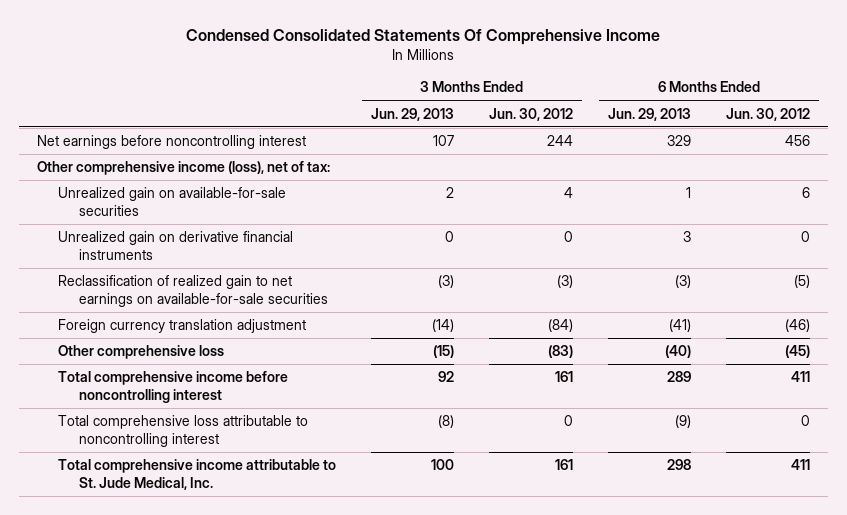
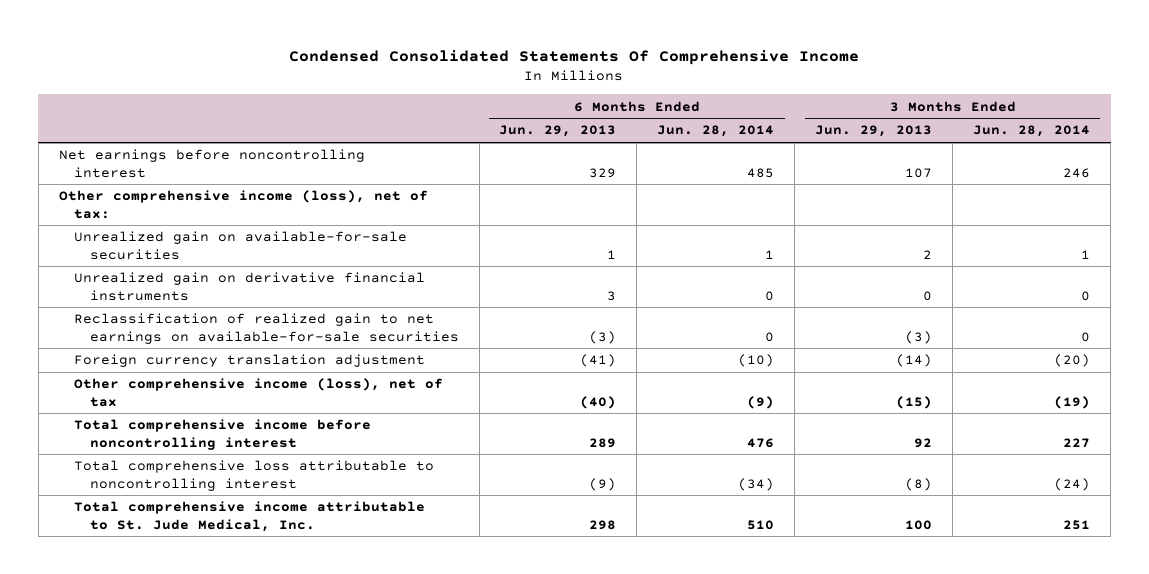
- | 3 Months Ended Jun. 29, 2013 | 3 Months Ended Jun. 30, 2012 | 6 Months Ended Jun. 29, 2013 | 6 Months Ended Jun. 30, 2012
+ | 6 Months Ended Jun. 29, 2013 | 6 Months Ended Jun. 28, 2014 | 3 Months Ended Jun. 29, 2013 | 3 Months Ended Jun. 28, 2014
- Other comprehensive loss | (15) | (83) | (40) | (45)
+ Other comprehensive income (loss), net of tax | (40) | (9) | (15) | (19)

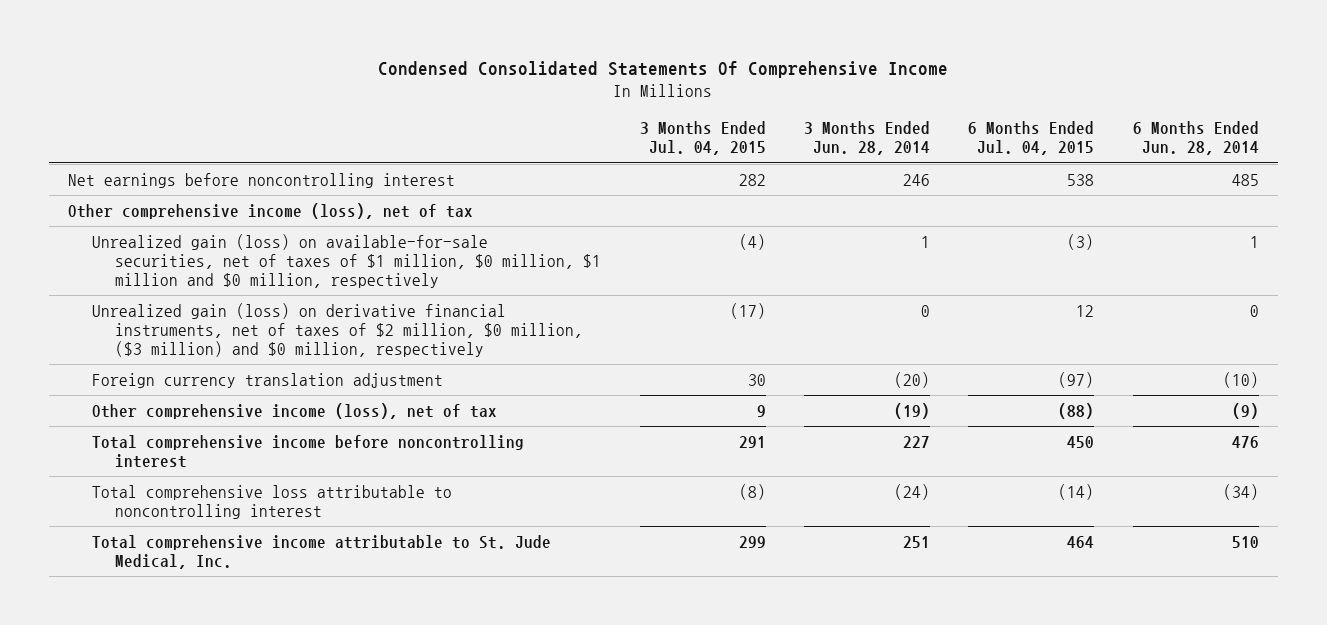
- | 6 Months Ended Jun. 29, 2013 | 6 Months Ended Jun. 28, 2014 | 3 Months Ended Jun. 29, 2013 | 3 Months Ended Jun. 28, 2014
+ | 3 Months Ended Jul. 04, 2015 | 3 Months Ended Jun. 28, 2014 | 6 Months Ended Jul. 04, 2015 | 6 Months Ended Jun. 28, 2014
- Other comprehensive income (loss), net of tax:
- Unrealized gain on available-for-sale securities | 1 | 1 | 2 | 1
- Unrealized gain on derivative financial instruments | 3 | 0 | 0 | 0
- Reclassification of realized gain to net earnings on available-for-sale securities | (3) | 0 | (3) | 0
+ Other comprehensive income (loss), net of tax
+ Unrealized gain (loss) on available-for-sale securities, net of taxes of $1 million, $0 million, $1 million and $0 million, respectively | (4) | 1 | (3) | 1
+ Unrealized gain (loss) on derivative financial instruments, net of taxes of $2 million, $0 million, ($3 million) and $0 million, respectively | (17) | 0 | 12 | 0

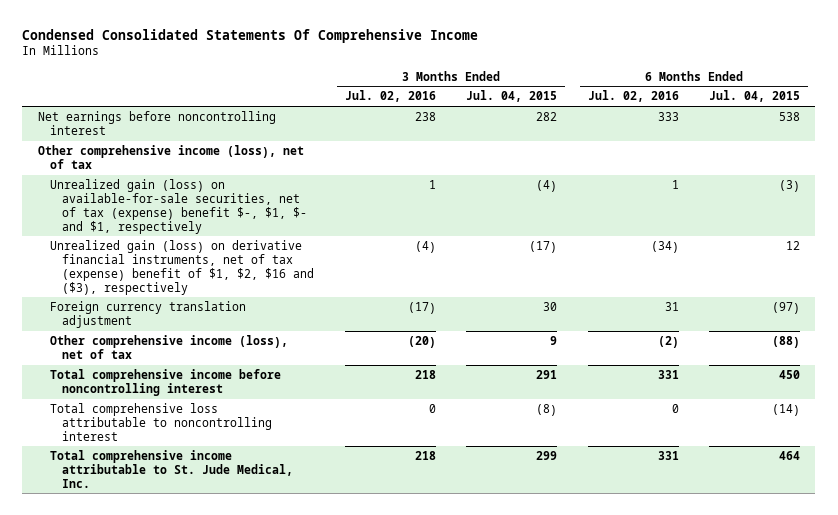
- | 3 Months Ended Jul. 04, 2015 | 3 Months Ended Jun. 28, 2014 | 6 Months Ended Jul. 04, 2015 | 6 Months Ended Jun. 28, 2014
+ | 3 Months Ended Jul. 02, 2016 | 3 Months Ended Jul. 04, 2015 | 6 Months Ended Jul. 02, 2016 | 6 Months Ended Jul. 04, 2015
- Unrealized gain (loss) on available-for-sale securities, net of taxes of $1 million, $0 million, $1 million and $0 million, respectively | (4) | 1 | (3) | 1
- Unrealized gain (loss) on derivative financial instruments, net of taxes of $2 million, $0 million, ($3 million) and $0 million, respectively | (17) | 0 | 12 | 0
+ Unrealized gain (loss) on available-for-sale securities, net of tax (expense) benefit $-, $1, $- and $1, respectively | 1 | (4) | 1 | (3)
+ Unrealized gain (loss) on derivative financial instruments, net of tax (expense) benefit of $1, $2, $16 and ($3), respectively | (4) | (17) | (34) | 12

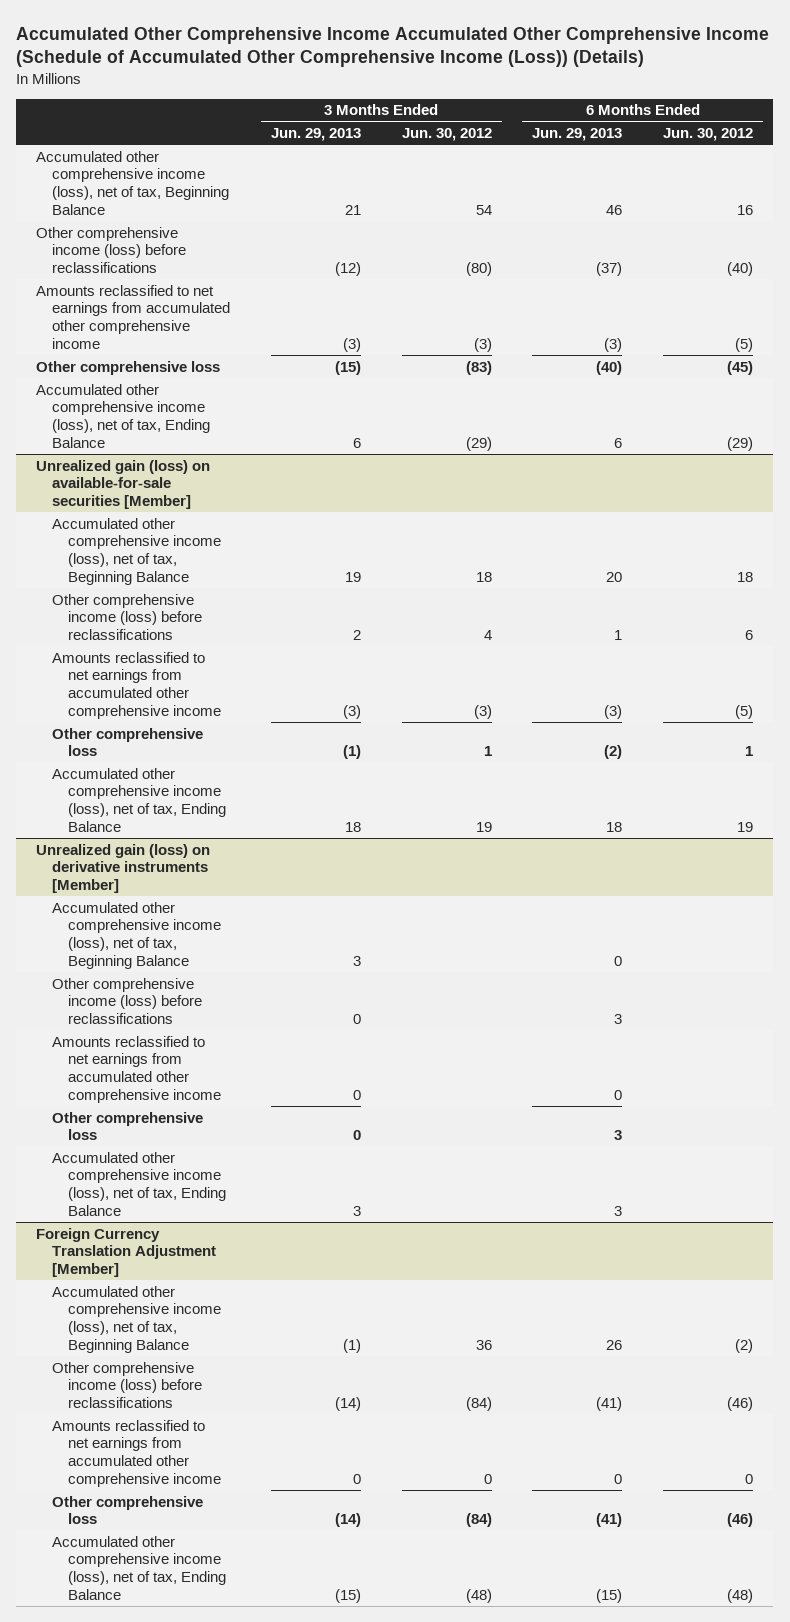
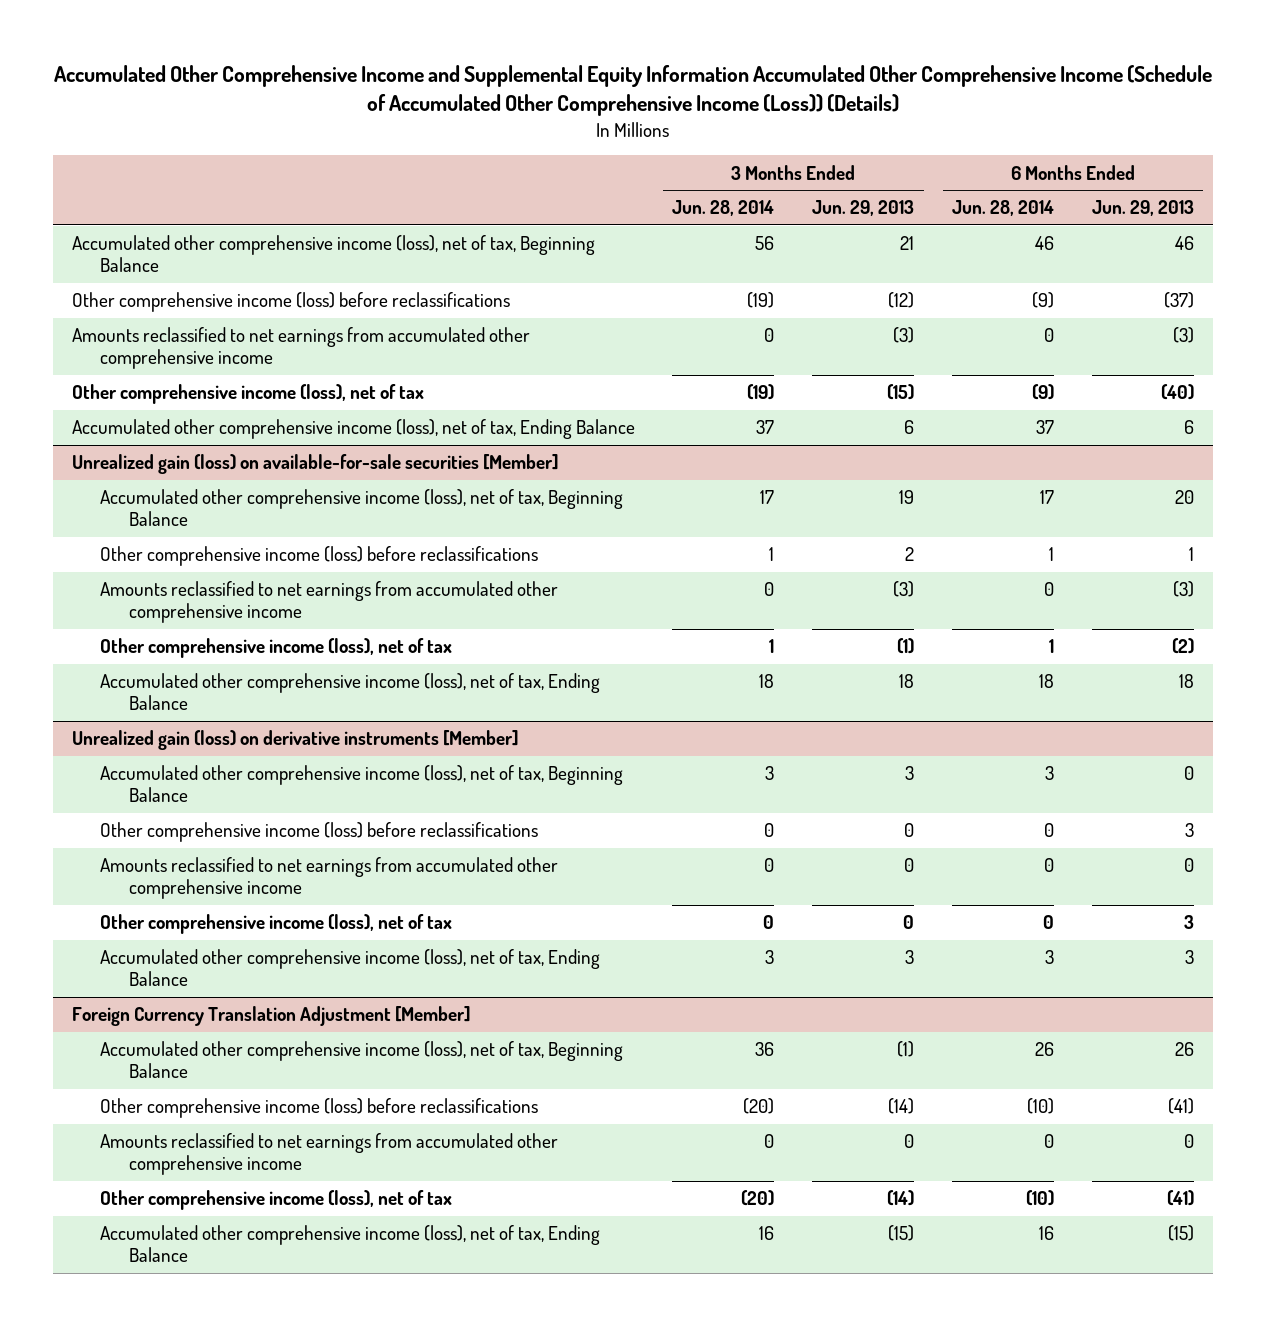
- Accumulated Other Comprehensive Income Accumulated Other Comprehensive Income (Schedule of Accumulated Other Comprehensive Income (Loss)) (Details)
+ Accumulated Other Comprehensive Income and Supplemental Equity Information Accumulated Other Comprehensive Income (Schedule of Accumulated Other Comprehensive Income (Loss)) (Details)
- | 3 Months Ended Jun. 29, 2013 | 3 Months Ended Jun. 30, 2012 | 6 Months Ended Jun. 29, 2013 | 6 Months Ended Jun. 30, 2012
+ | 3 Months Ended Jun. 28, 2014 | 3 Months Ended Jun. 29, 2013 | 6 Months Ended Jun. 28, 2014 | 6 Months Ended Jun. 29, 2013
- Other comprehensive loss | (15) | (83) | (40) | (45)
+ Other comprehensive income (loss), net of tax | (19) | (15) | (9) | (40)
@ Unrealized gain (loss) on available-for-sale securities [Member]
- Other comprehensive loss | (1) | 1 | (2) | 1
+ Other comprehensive income (loss), net of tax | 1 | (1) | 1 | (2)
@ Unrealized gain (loss) on derivative instruments [Member]
- Other comprehensive loss | 0 | | 3 |
+ Other comprehensive income (loss), net of tax | 0 | 0 | 0 | 3
@ Foreign Currency Translation Adjustment [Member]
- Other comprehensive loss | (14) | (84) | (41) | (46)
+ Other comprehensive income (loss), net of tax | (20) | (14) | (10) | (41)

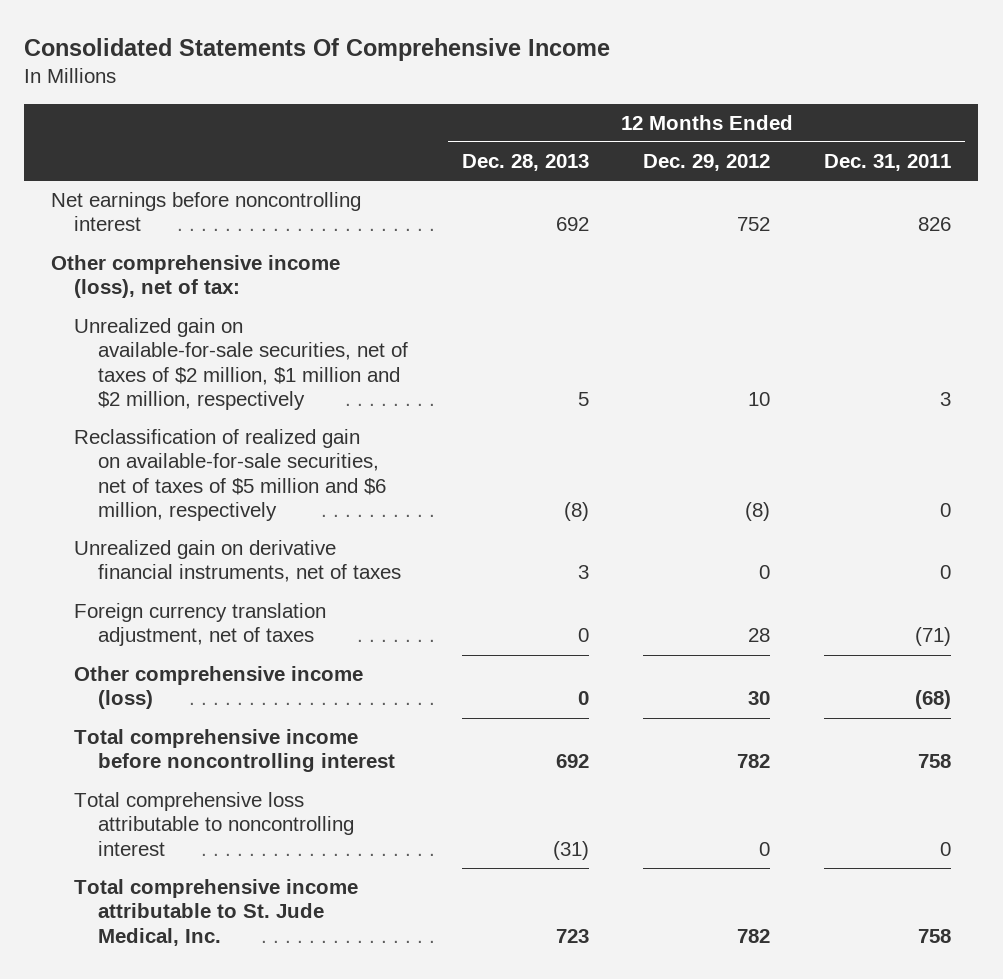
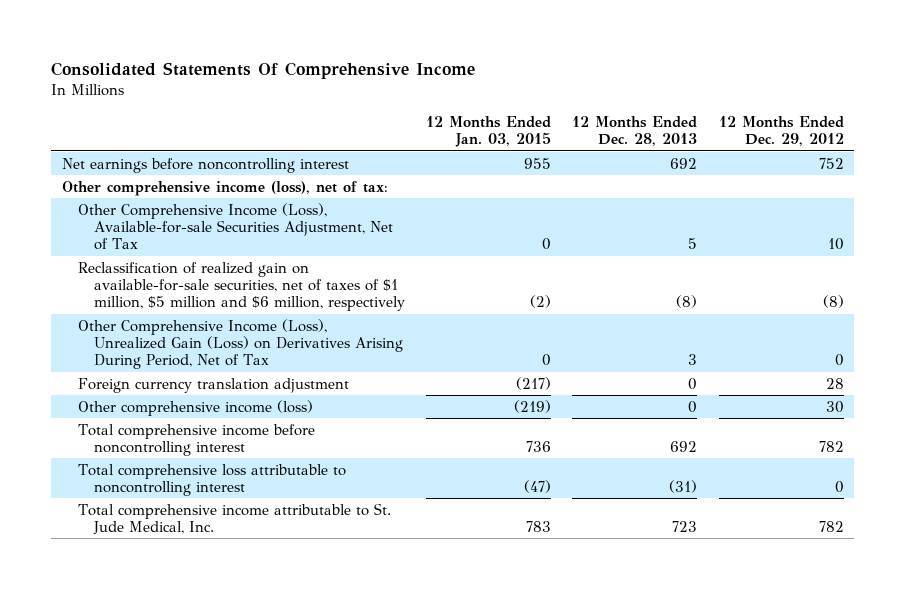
- | 12 Months Ended Dec. 28, 2013 | 12 Months Ended Dec. 29, 2012 | 12 Months Ended Dec. 31, 2011
+ | 12 Months Ended Jan. 03, 2015 | 12 Months Ended Dec. 28, 2013 | 12 Months Ended Dec. 29, 2012
- Unrealized gain on available-for-sale securities, net of taxes of $2 million, $1 million and $2 million, respectively | 5 | 10 | 3
- Reclassification of realized gain on available-for-sale securities, net of taxes of $5 million and $6 million, respectively | (8) | (8) | 0
- Unrealized gain on derivative financial instruments, net of taxes | 3 | 0 | 0
- Foreign currency translation adjustment, net of taxes | 0 | 28 | (71)
+ Other Comprehensive Income (Loss), Available-for-sale Securities Adjustment, Net of Tax | 0 | 5 | 10
+ Reclassification of realized gain on available-for-sale securities, net of taxes of $1 million, $5 million and $6 million, respectively | (2) | (8) | (8)
+ Other Comprehensive Income (Loss), Unrealized Gain (Loss) on Derivatives Arising During Period, Net of Tax | 0 | 3 | 0
+ Foreign currency translation adjustment | (217) | 0 | 28

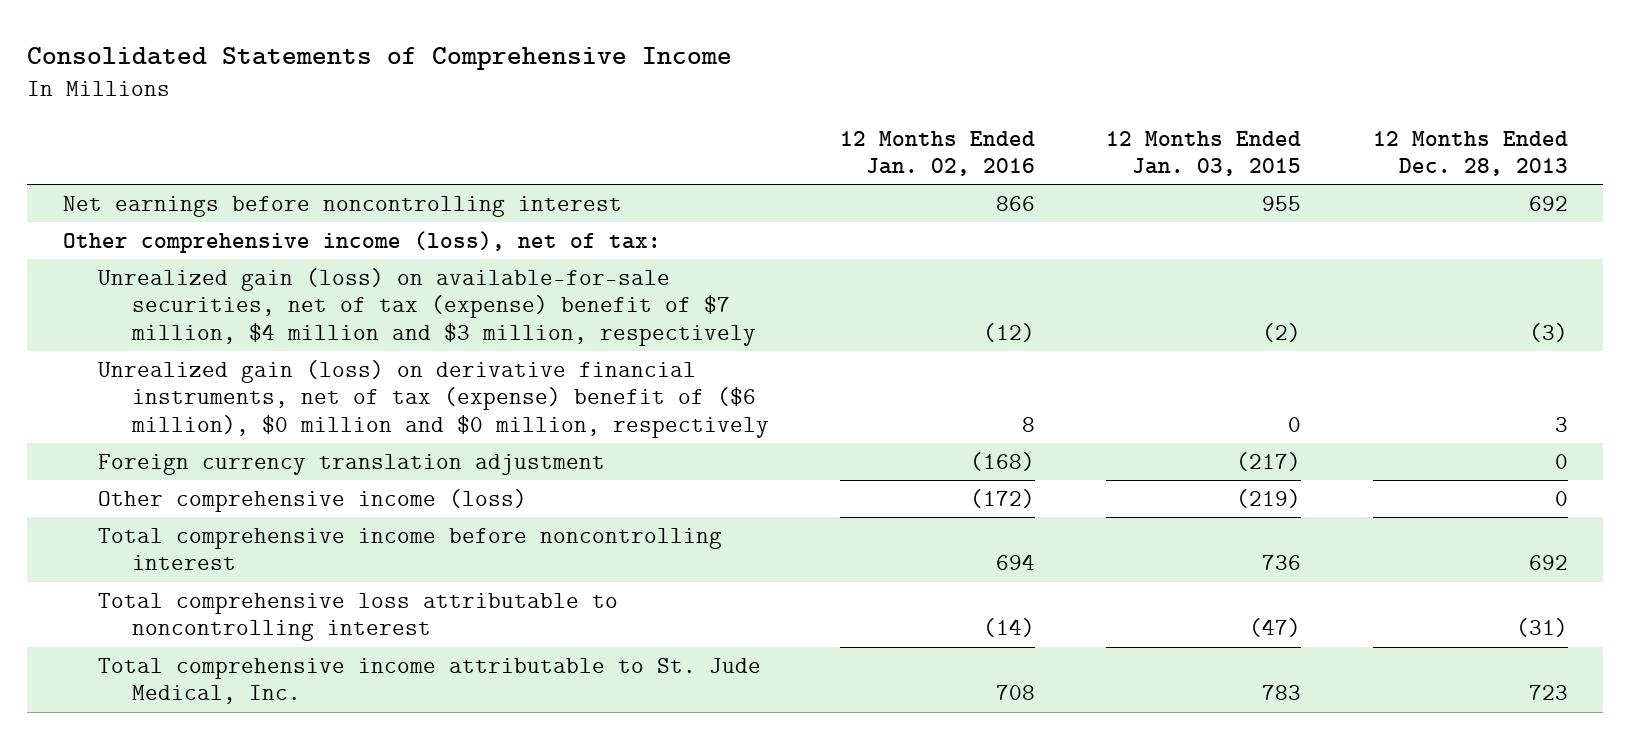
- Consolidated Statements Of Comprehensive Income
+ Consolidated Statements of Comprehensive Income
- | 12 Months Ended Jan. 03, 2015 | 12 Months Ended Dec. 28, 2013 | 12 Months Ended Dec. 29, 2012
+ | 12 Months Ended Jan. 02, 2016 | 12 Months Ended Jan. 03, 2015 | 12 Months Ended Dec. 28, 2013
- Other Comprehensive Income (Loss), Available-for-sale Securities Adjustment, Net of Tax | 0 | 5 | 10
- Reclassification of realized gain on available-for-sale securities, net of taxes of $1 million, $5 million and $6 million, respectively | (2) | (8) | (8)
- Other Comprehensive Income (Loss), Unrealized Gain (Loss) on Derivatives Arising During Period, Net of Tax | 0 | 3 | 0
+ Unrealized gain (loss) on available-for-sale securities, net of tax (expense) benefit of $7 million, $4 million and $3 million, respectively | (12) | (2) | (3)
+ Unrealized gain (loss) on derivative financial instruments, net of tax (expense) benefit of ($6 million), $0 million and $0 million, respectively | 8 | 0 | 3

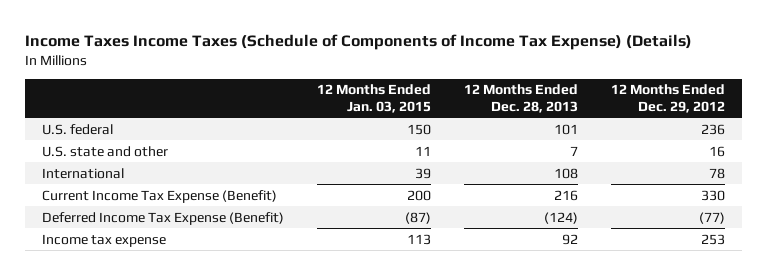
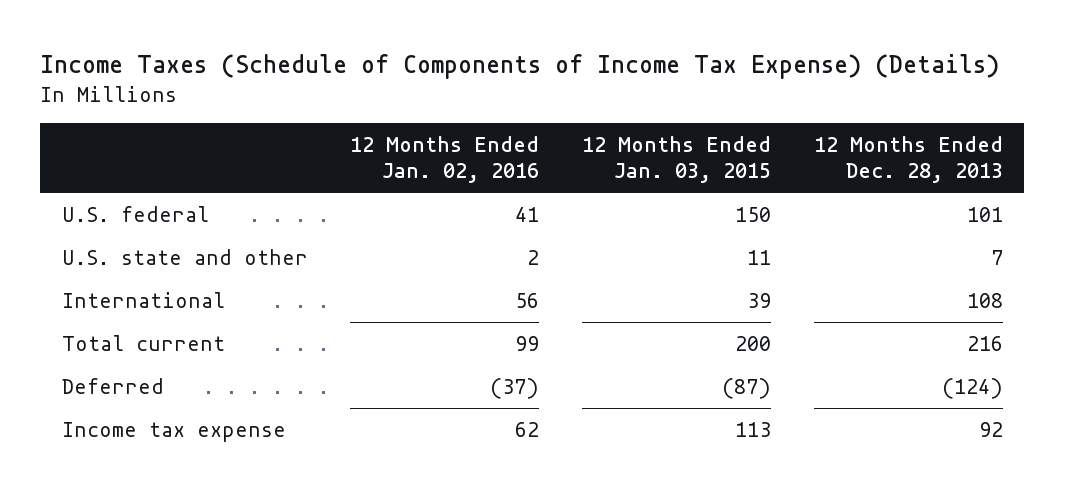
- Income Taxes Income Taxes (Schedule of Components of Income Tax Expense) (Details)
+ Income Taxes (Schedule of Components of Income Tax Expense) (Details)
- | 12 Months Ended Jan. 03, 2015 | 12 Months Ended Dec. 28, 2013 | 12 Months Ended Dec. 29, 2012
+ | 12 Months Ended Jan. 02, 2016 | 12 Months Ended Jan. 03, 2015 | 12 Months Ended Dec. 28, 2013
- Current Income Tax Expense (Benefit) | 200 | 216 | 330
- Deferred Income Tax Expense (Benefit) | (87) | (124) | (77)
+ Total current | 99 | 200 | 216
+ Deferred | (37) | (87) | (124)

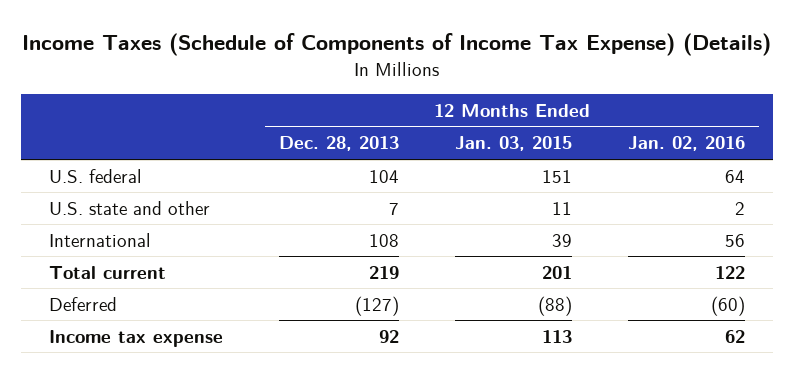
- | 12 Months Ended Jan. 02, 2016 | 12 Months Ended Jan. 03, 2015 | 12 Months Ended Dec. 28, 2013
+ | 12 Months Ended Dec. 28, 2013 | 12 Months Ended Jan. 03, 2015 | 12 Months Ended Jan. 02, 2016
- U.S. federal | 41 | 150 | 101
+ U.S. federal | 104 | 151 | 64
- Total current | 99 | 200 | 216
- Deferred | (37) | (87) | (124)
+ Total current | 219 | 201 | 122
+ Deferred | (127) | (88) | (60)

